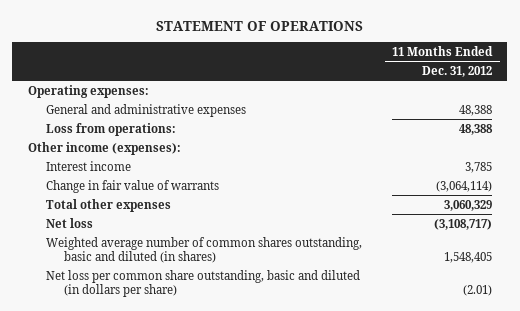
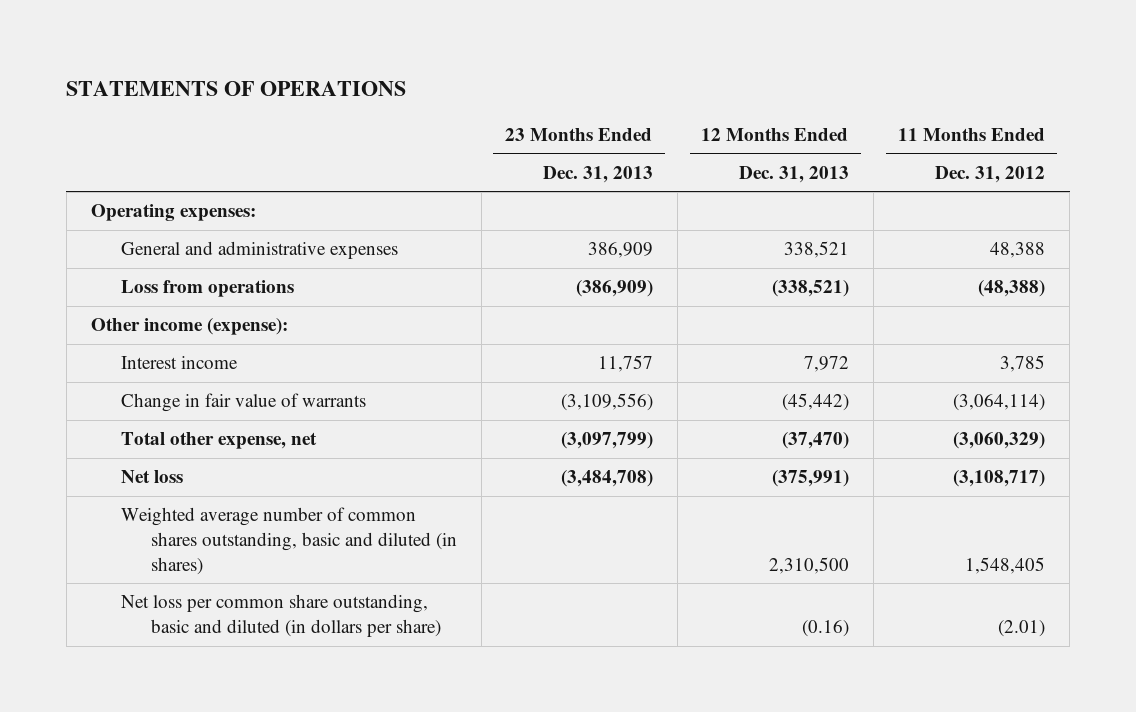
- STATEMENT OF OPERATIONS
+ STATEMENTS OF OPERATIONS
- | 11 Months Ended Dec. 31, 2012
+ | 23 Months Ended Dec. 31, 2013 | 12 Months Ended Dec. 31, 2013 | 11 Months Ended Dec. 31, 2012
- Loss from operations: | 48,388
- Other income (expenses):
+ Loss from operations | (386,909) | (338,521) | (48,388)
+ Other income (expense):
- Total other expenses | 3,060,329
+ Total other expense, net | (3,097,799) | (37,470) | (3,060,329)

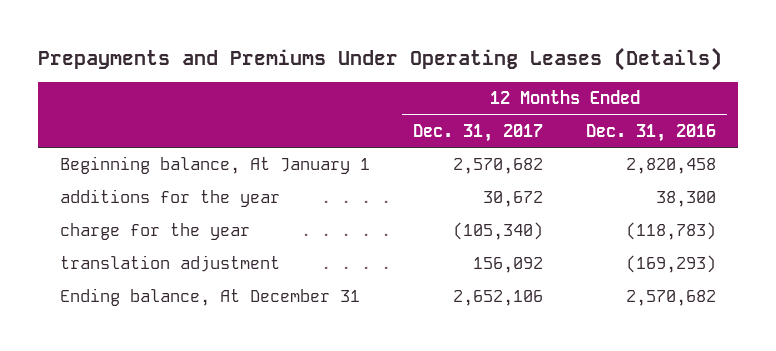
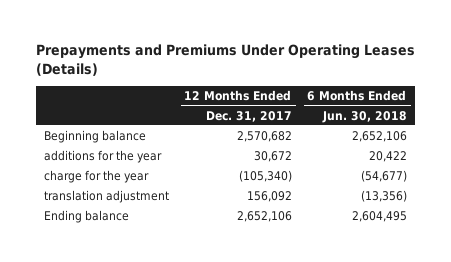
- | 12 Months Ended Dec. 31, 2017 | 12 Months Ended Dec. 31, 2016
+ | 12 Months Ended Dec. 31, 2017 | 6 Months Ended Jun. 30, 2018
- Beginning balance, At January 1 | 2,570,682 | 2,820,458
+ Beginning balance | 2,570,682 | 2,652,106
- Ending balance, At December 31 | 2,652,106 | 2,570,682
+ Ending balance | 2,652,106 | 2,604,495

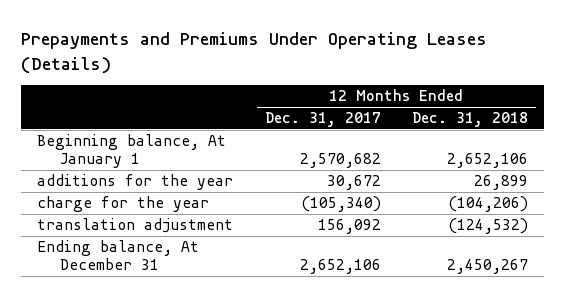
- | 12 Months Ended Dec. 31, 2017 | 6 Months Ended Jun. 30, 2018
+ | 12 Months Ended Dec. 31, 2017 | 12 Months Ended Dec. 31, 2018
- Beginning balance | 2,570,682 | 2,652,106
+ Beginning balance, At January 1 | 2,570,682 | 2,652,106
- Ending balance | 2,652,106 | 2,604,495
+ Ending balance, At December 31 | 2,652,106 | 2,450,267

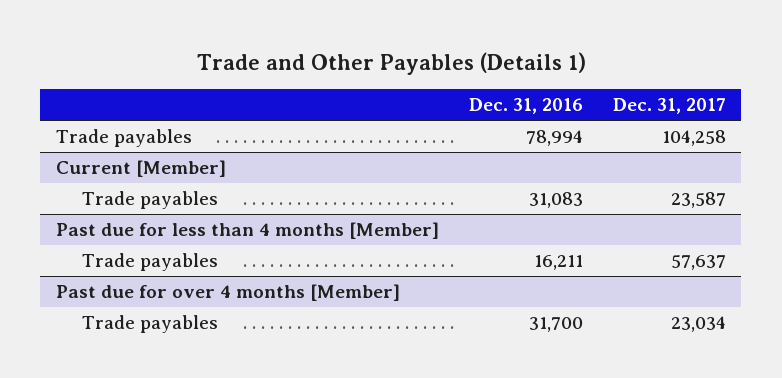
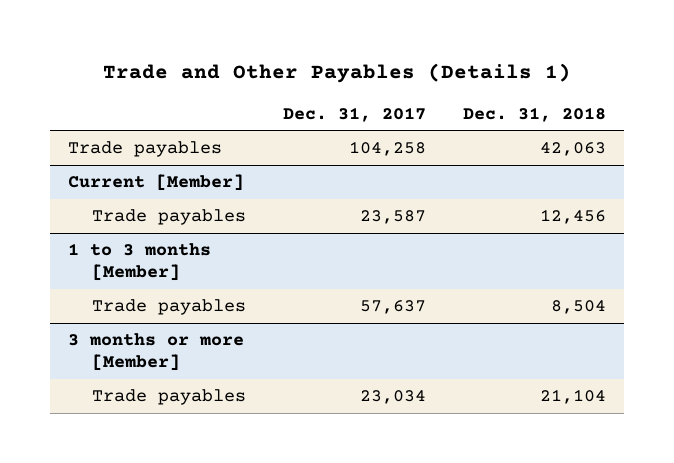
- | Dec. 31, 2016 | Dec. 31, 2017
+ | Dec. 31, 2017 | Dec. 31, 2018
- Past due for less than 4 months [Member]
+ 1 to 3 months [Member]
- Past due for over 4 months [Member]
+ 3 months or more [Member]

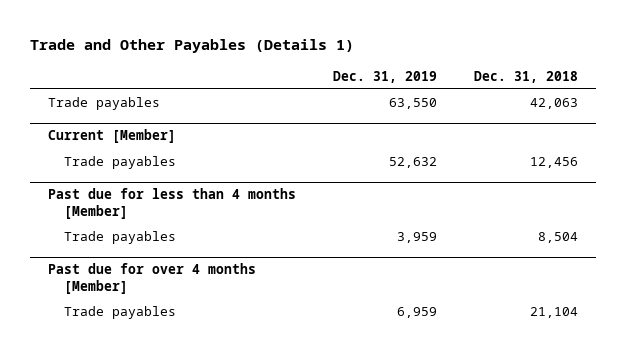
- | Dec. 31, 2017 | Dec. 31, 2018
+ | Dec. 31, 2019 | Dec. 31, 2018
- 1 to 3 months [Member]
+ Past due for less than 4 months [Member]
- 3 months or more [Member]
+ Past due for over 4 months [Member]

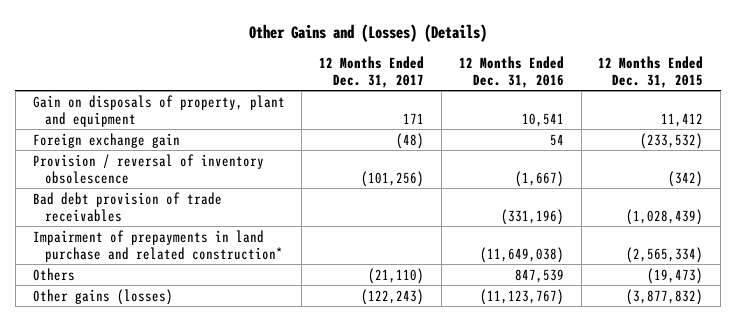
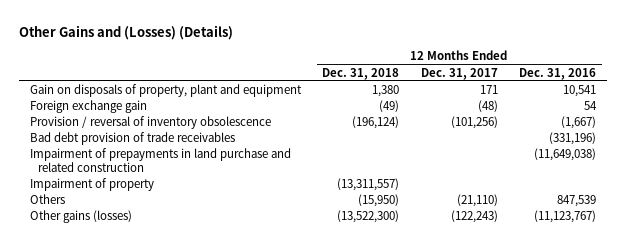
- | 12 Months Ended Dec. 31, 2017 | 12 Months Ended Dec. 31, 2016 | 12 Months Ended Dec. 31, 2015
+ | 12 Months Ended Dec. 31, 2018 | 12 Months Ended Dec. 31, 2017 | 12 Months Ended Dec. 31, 2016
- Impairment of prepayments in land purchase and related construction* | | (11,649,038) | (2,565,334)
+ Impairment of prepayments in land purchase and related construction | | | (11,649,038)
+ Impairment of property | (13,311,557) | |

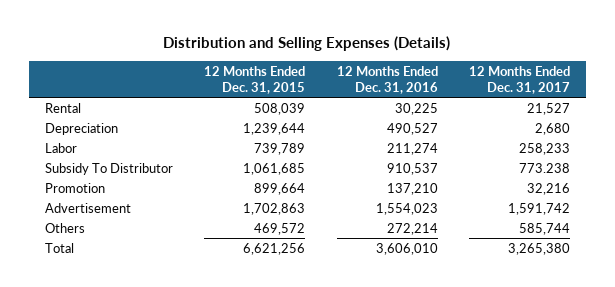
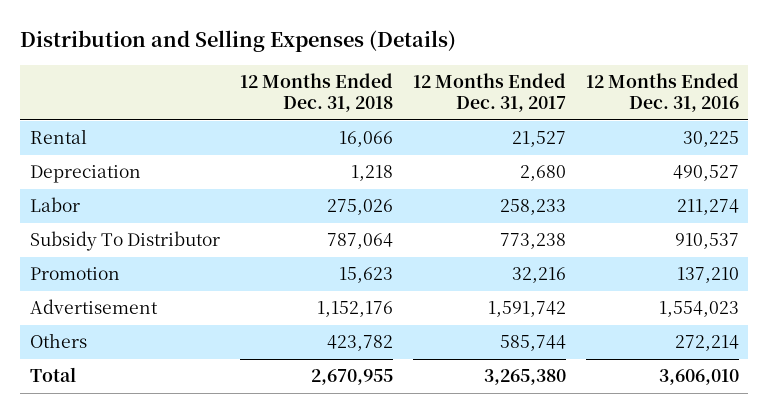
- | 12 Months Ended Dec. 31, 2015 | 12 Months Ended Dec. 31, 2016 | 12 Months Ended Dec. 31, 2017
+ | 12 Months Ended Dec. 31, 2018 | 12 Months Ended Dec. 31, 2017 | 12 Months Ended Dec. 31, 2016
- Subsidy To Distributor | 1,061,685 | 910,537 | 773.238
+ Subsidy To Distributor | 787,064 | 773,238 | 910,537

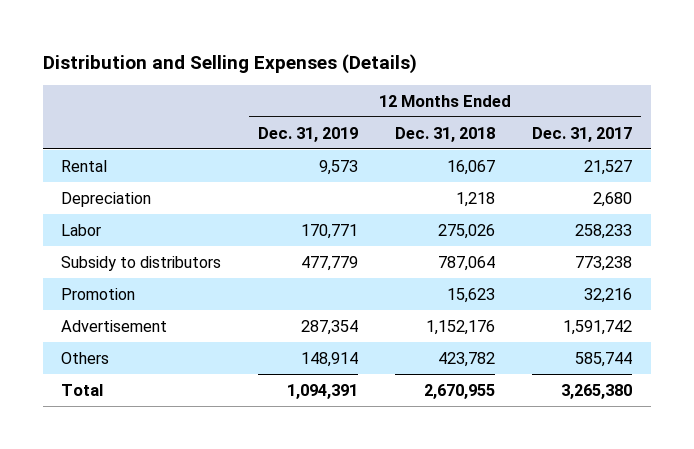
- | 12 Months Ended Dec. 31, 2018 | 12 Months Ended Dec. 31, 2017 | 12 Months Ended Dec. 31, 2016
+ | 12 Months Ended Dec. 31, 2019 | 12 Months Ended Dec. 31, 2018 | 12 Months Ended Dec. 31, 2017
- Rental | 16,066 | 21,527 | 30,225
+ Rental | 9,573 | 16,067 | 21,527
- Subsidy To Distributor | 787,064 | 773,238 | 910,537
+ Subsidy to distributors | 477,779 | 787,064 | 773,238

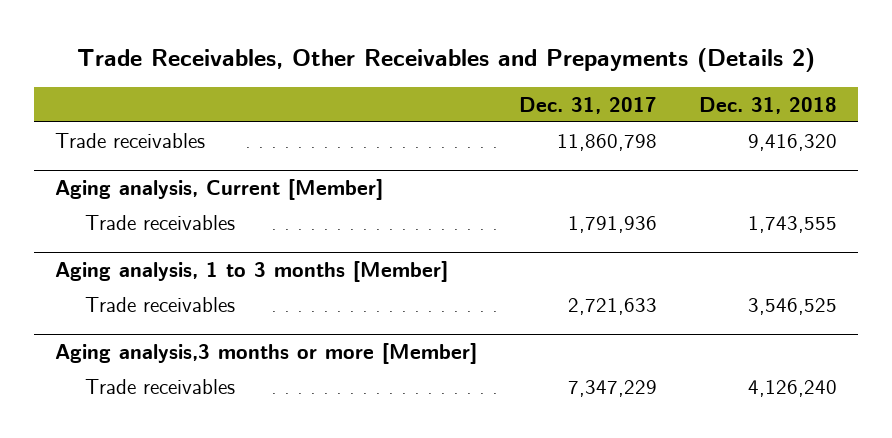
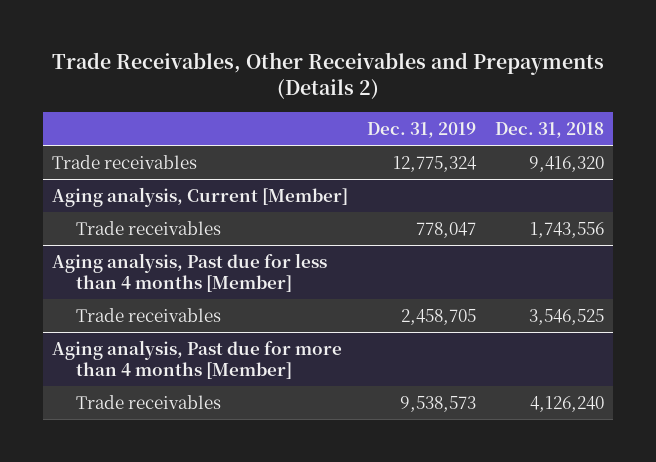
- | Dec. 31, 2017 | Dec. 31, 2018
+ | Dec. 31, 2019 | Dec. 31, 2018
@ Aging analysis, Current [Member]
- Trade receivables | 1,791,936 | 1,743,555
- Aging analysis, 1 to 3 months [Member]
@ Aging analysis, Current [Member]
+ Trade receivables | 778,047 | 1,743,556
+ Aging analysis, Past due for less than 4 months [Member]
- Aging analysis,3 months or more [Member]
+ Aging analysis, Past due for more than 4 months [Member]

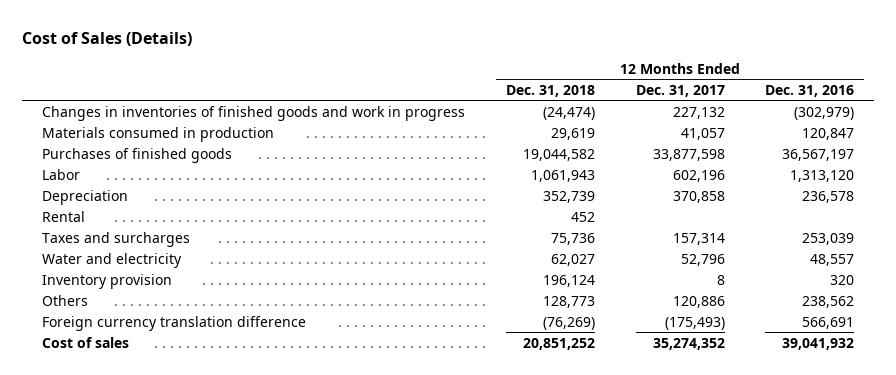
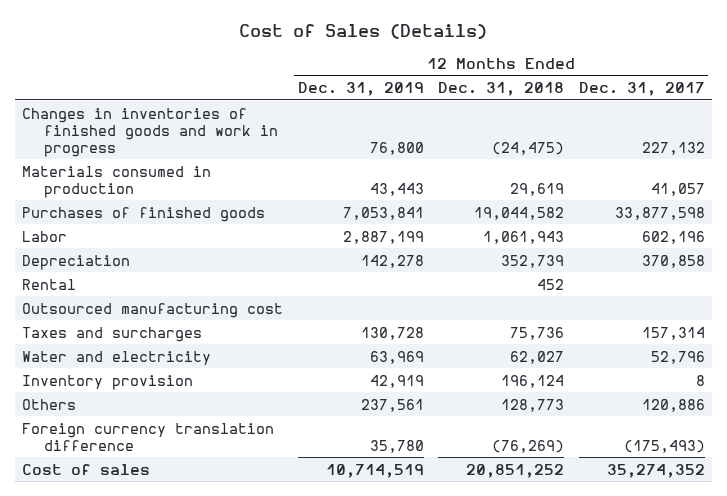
- | 12 Months Ended Dec. 31, 2018 | 12 Months Ended Dec. 31, 2017 | 12 Months Ended Dec. 31, 2016
+ | 12 Months Ended Dec. 31, 2019 | 12 Months Ended Dec. 31, 2018 | 12 Months Ended Dec. 31, 2017
- Changes in inventories of finished goods and work in progress | (24,474) | 227,132 | (302,979)
+ Changes in inventories of finished goods and work in progress | 76,800 | (24,475) | 227,132
+ Outsourced manufacturing cost

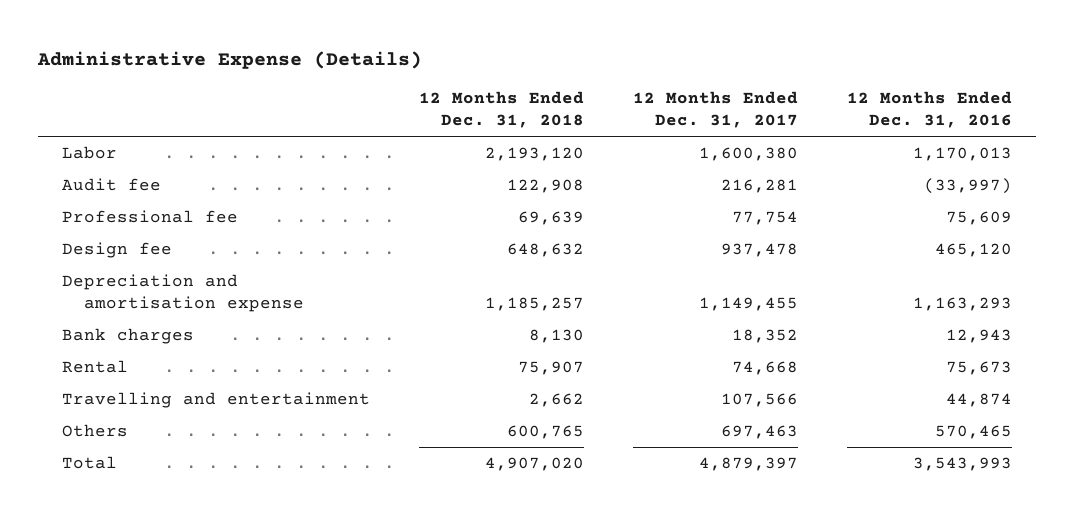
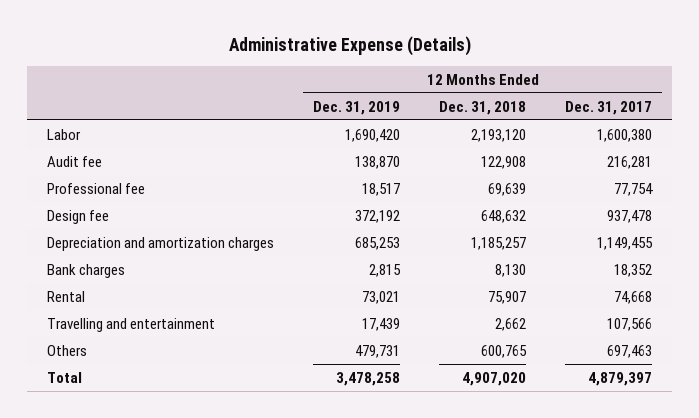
- | 12 Months Ended Dec. 31, 2018 | 12 Months Ended Dec. 31, 2017 | 12 Months Ended Dec. 31, 2016
+ | 12 Months Ended Dec. 31, 2019 | 12 Months Ended Dec. 31, 2018 | 12 Months Ended Dec. 31, 2017
- Depreciation and amortisation expense | 1,185,257 | 1,149,455 | 1,163,293
+ Depreciation and amortization charges | 685,253 | 1,185,257 | 1,149,455

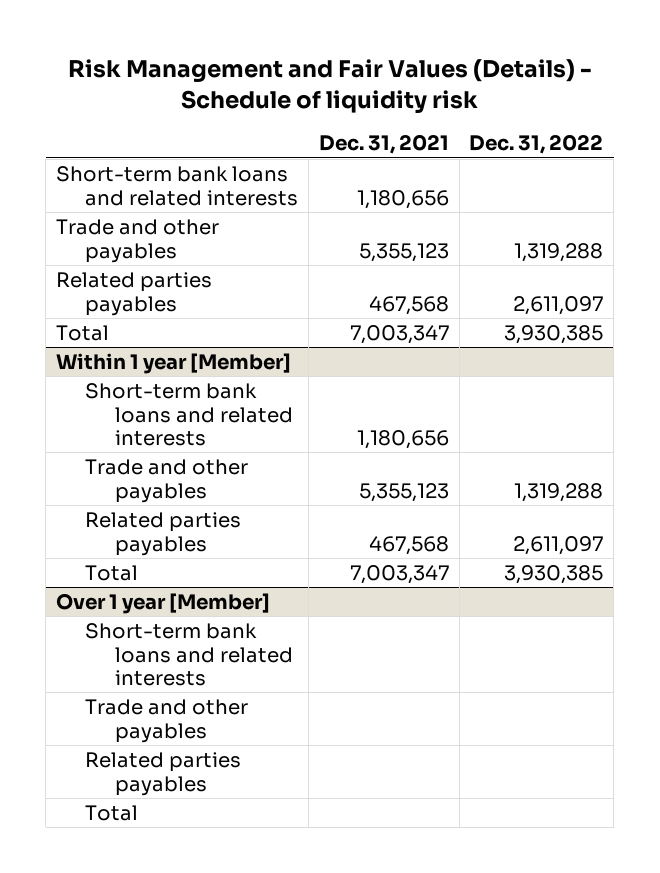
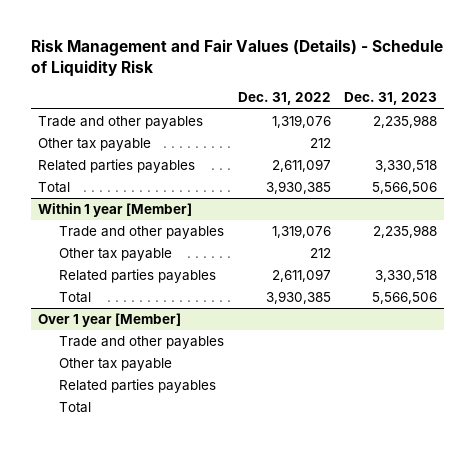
- Risk Management and Fair Values (Details) - Schedule of liquidity risk
+ Risk Management and Fair Values (Details) - Schedule of Liquidity Risk
- | Dec. 31, 2021 | Dec. 31, 2022
+ | Dec. 31, 2022 | Dec. 31, 2023
- Short-term bank loans and related interests | 1,180,656 |
- Trade and other payables | 5,355,123 | 1,319,288
+ Trade and other payables | 1,319,076 | 2,235,988
+ Other tax payable | 212 |
@ Within 1 year [Member]
- Short-term bank loans and related interests | 1,180,656 |
- Trade and other payables | 5,355,123 | 1,319,288
+ Trade and other payables | 1,319,076 | 2,235,988
+ Other tax payable | 212 |
@ Over 1 year [Member]
- Short-term bank loans and related interests
+ Other tax payable

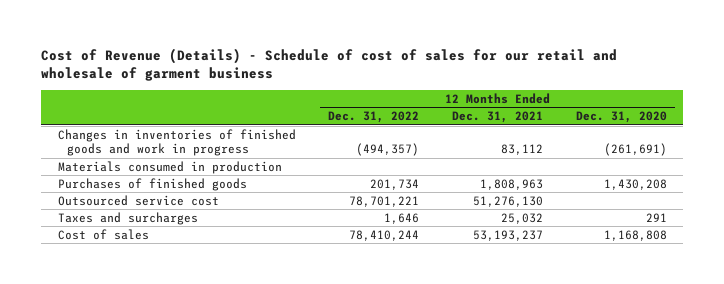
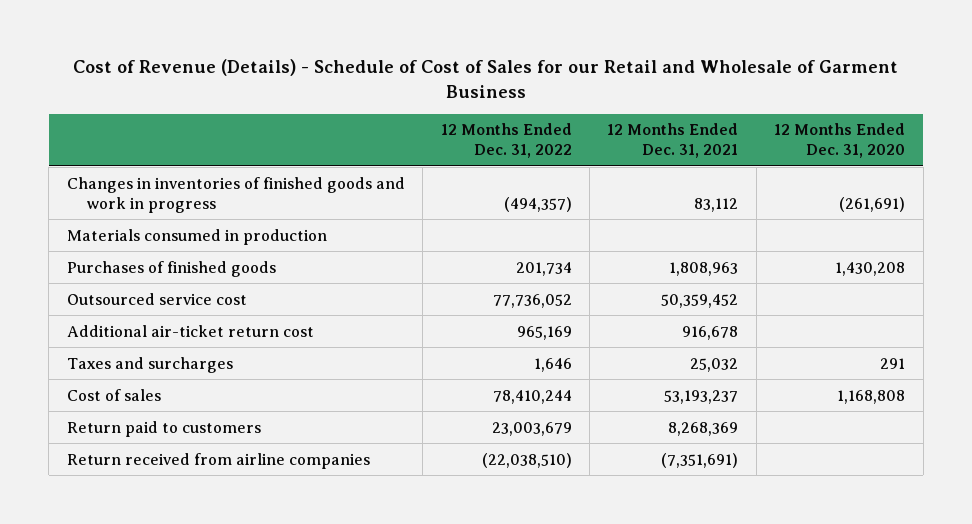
- Cost of Revenue (Details) - Schedule of cost of sales for our retail and wholesale of garment business
+ Cost of Revenue (Details) - Schedule of Cost of Sales for our Retail and Wholesale of Garment Business
- Outsourced service cost | 78,701,221 | 51,276,130 |
+ Outsourced service cost | 77,736,052 | 50,359,452 |
+ Additional air-ticket return cost | 965,169 | 916,678 |
+ Return paid to customers | 23,003,679 | 8,268,369 |
+ Return received from airline companies | (22,038,510) | (7,351,691) |

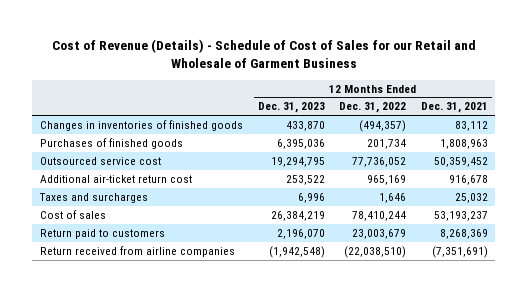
- | 12 Months Ended Dec. 31, 2022 | 12 Months Ended Dec. 31, 2021 | 12 Months Ended Dec. 31, 2020
+ | 12 Months Ended Dec. 31, 2023 | 12 Months Ended Dec. 31, 2022 | 12 Months Ended Dec. 31, 2021
- Changes in inventories of finished goods and work in progress | (494,357) | 83,112 | (261,691)
- Materials consumed in production
+ Changes in inventories of finished goods | 433,870 | (494,357) | 83,112

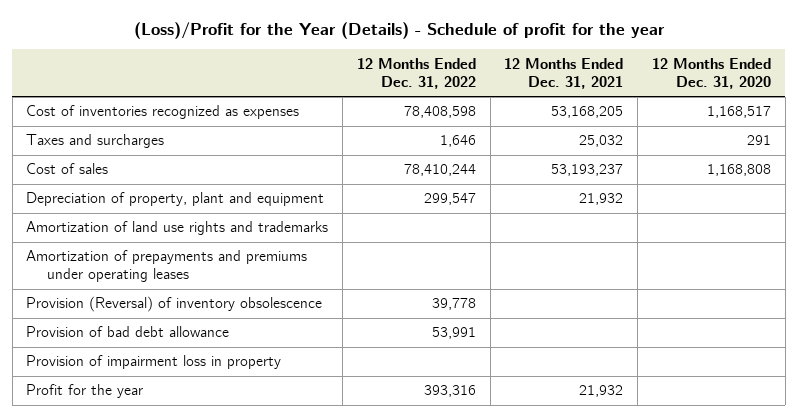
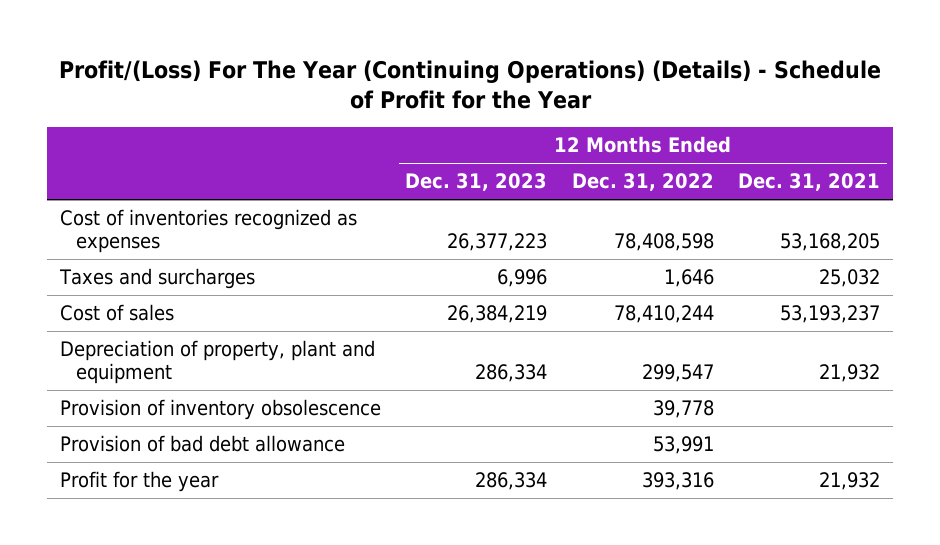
- (Loss)/Profit for the Year (Details) - Schedule of profit for the year
+ Profit/(Loss) For The Year (Continuing Operations) (Details) - Schedule of Profit for the Year
- | 12 Months Ended Dec. 31, 2022 | 12 Months Ended Dec. 31, 2021 | 12 Months Ended Dec. 31, 2020
+ | 12 Months Ended Dec. 31, 2023 | 12 Months Ended Dec. 31, 2022 | 12 Months Ended Dec. 31, 2021
- Amortization of land use rights and trademarks
- Amortization of prepayments and premiums under operating leases
- Provision (Reversal) of inventory obsolescence | 39,778 | |
+ Provision of inventory obsolescence | | 39,778 |
- Provision of impairment loss in property

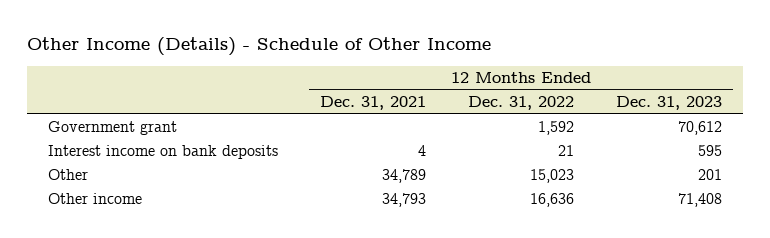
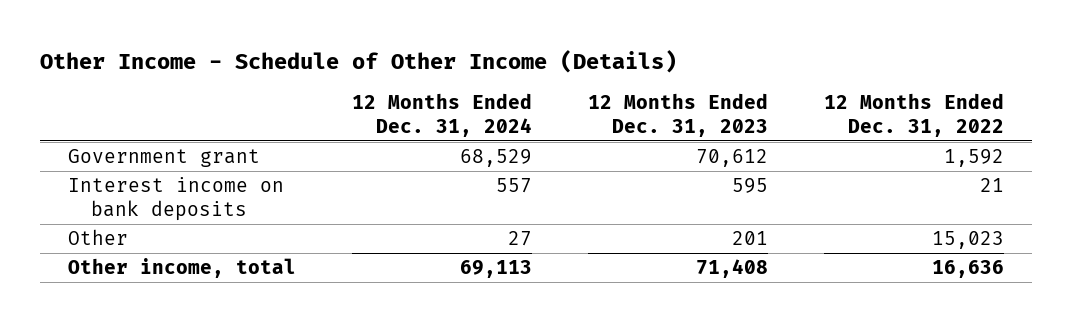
- Other Income (Details) - Schedule of Other Income
+ Other Income - Schedule of Other Income (Details)
- | 12 Months Ended Dec. 31, 2021 | 12 Months Ended Dec. 31, 2022 | 12 Months Ended Dec. 31, 2023
+ | 12 Months Ended Dec. 31, 2024 | 12 Months Ended Dec. 31, 2023 | 12 Months Ended Dec. 31, 2022
- Other income | 34,793 | 16,636 | 71,408
+ Other income, total | 69,113 | 71,408 | 16,636

